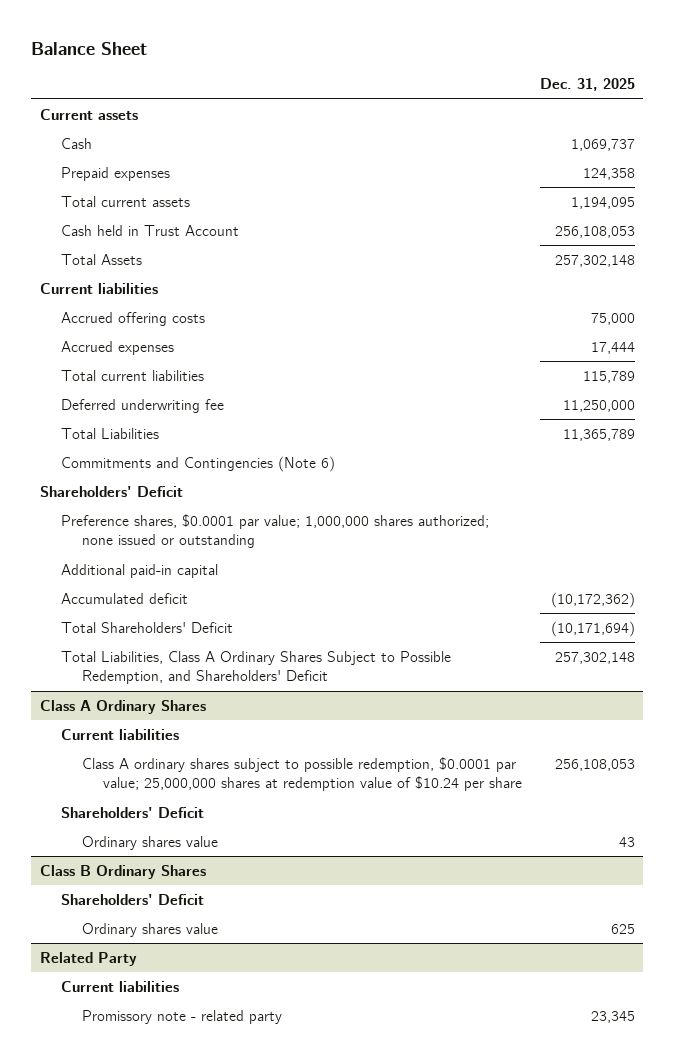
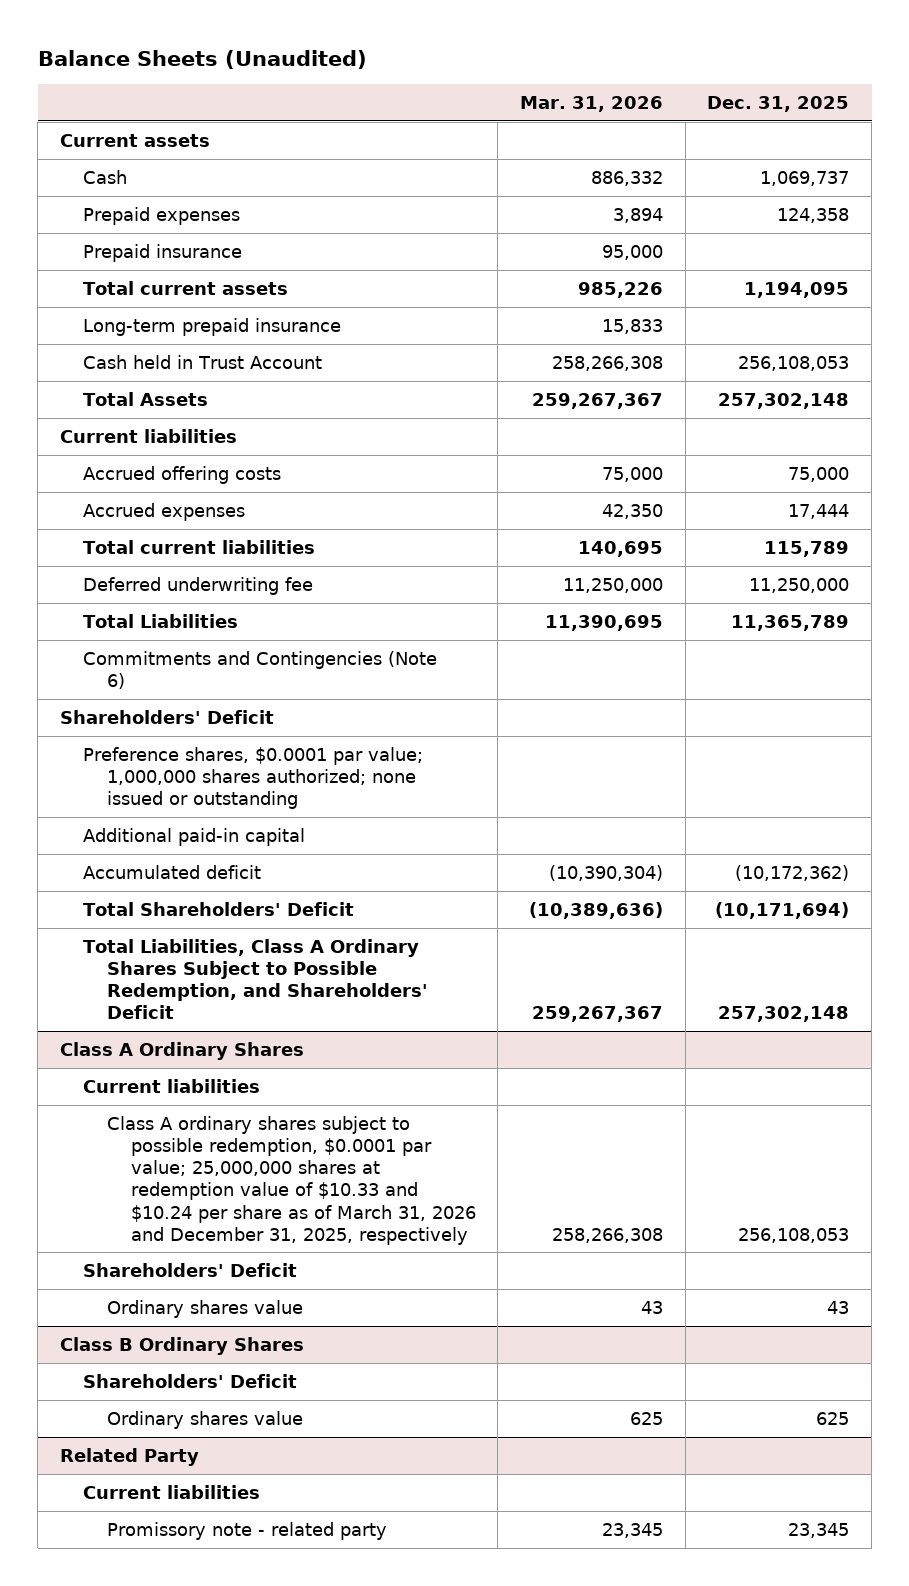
- Balance Sheet
+ Balance Sheets (Unaudited)
- | Dec. 31, 2025
+ | Mar. 31, 2026 | Dec. 31, 2025
+ Prepaid insurance | 95,000 |
+ Long-term prepaid insurance | 15,833 |
@ Class A Ordinary Shares
- Class A ordinary shares subject to possible redemption, $0.0001 par value; 25,000,000 shares at redemption value of $10.24 per share | 256,108,053
+ Class A ordinary shares subject to possible redemption, $0.0001 par value; 25,000,000 shares at redemption value of $10.33 and $10.24 per share as of March 31, 2026 and December 31, 2025, respectively | 258,266,308 | 256,108,053

